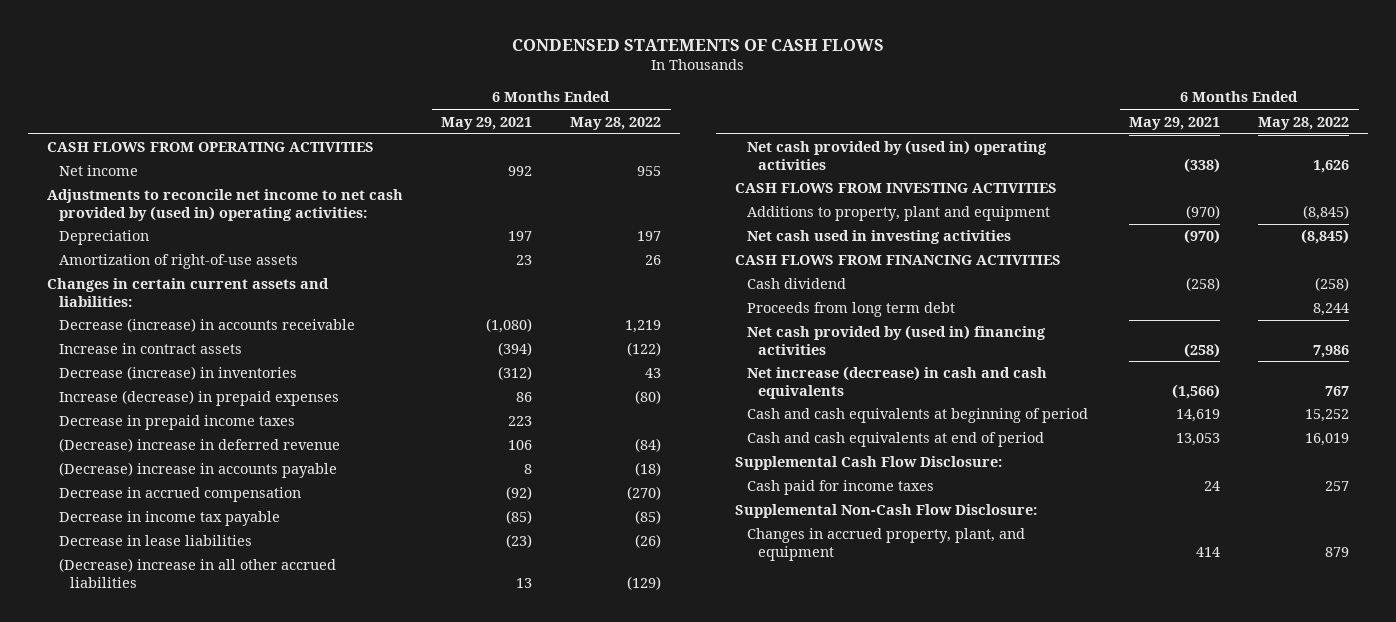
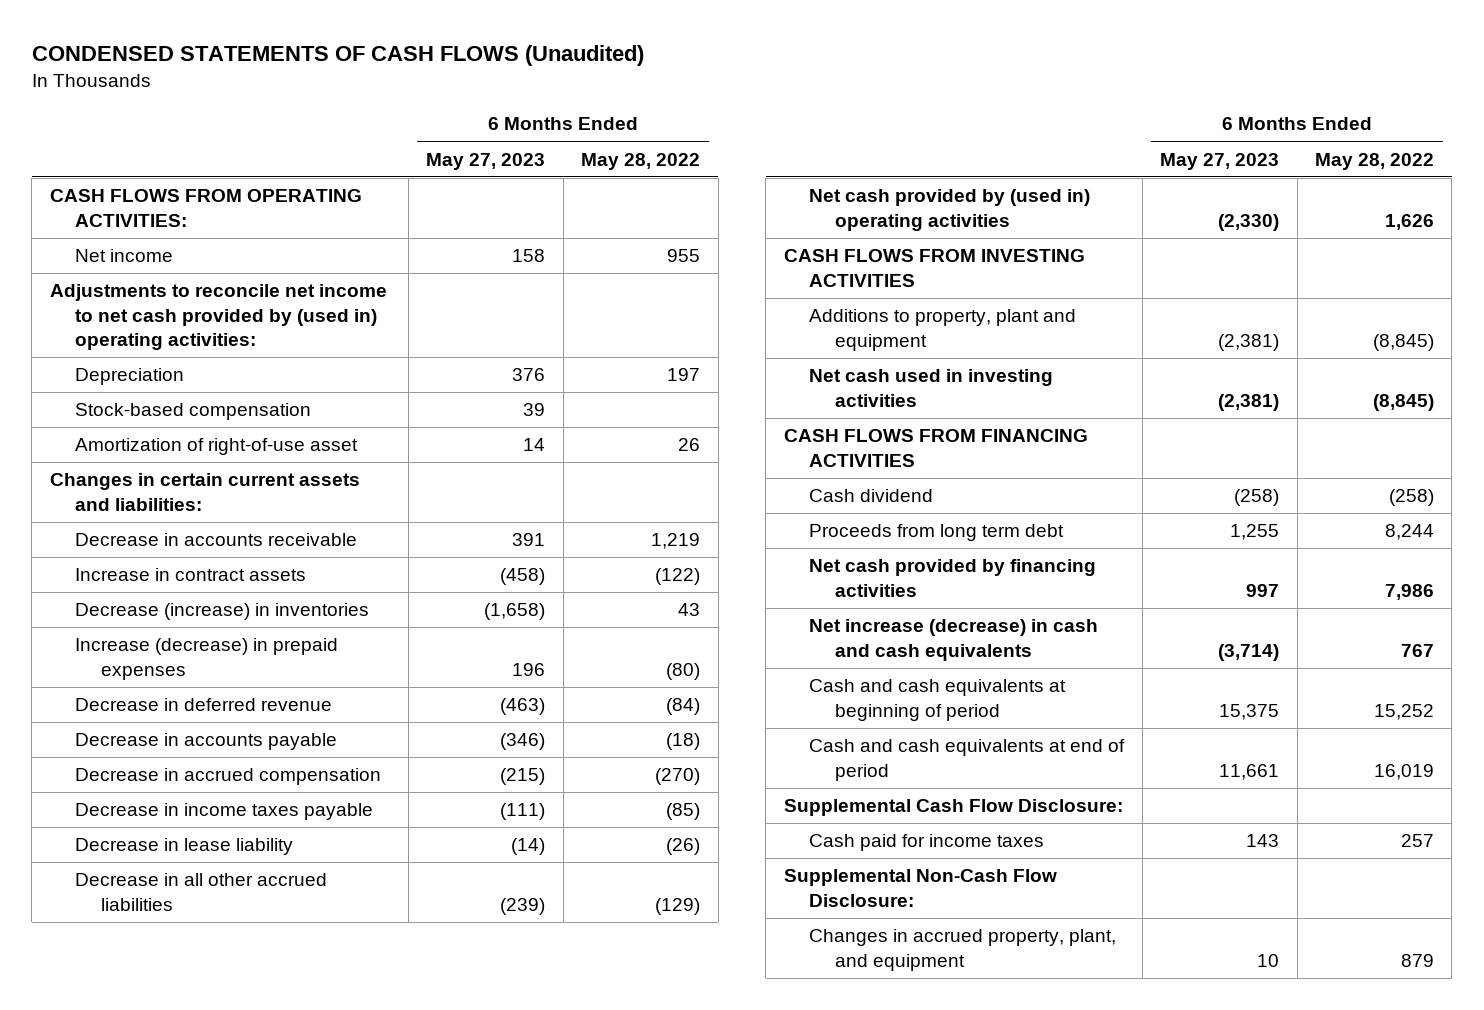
- CONDENSED STATEMENTS OF CASH FLOWS
+ CONDENSED STATEMENTS OF CASH FLOWS (Unaudited)
- | 6 Months Ended May 29, 2021 | 6 Months Ended May 28, 2022
+ | 6 Months Ended May 27, 2023 | 6 Months Ended May 28, 2022
- CASH FLOWS FROM OPERATING ACTIVITIES
+ CASH FLOWS FROM OPERATING ACTIVITIES:
- Amortization of right-of-use assets | 23 | 26
+ Stock-based compensation | 39 |
+ Amortization of right-of-use asset | 14 | 26
- Decrease (increase) in accounts receivable | (1,080) | 1,219
+ Decrease in accounts receivable | 391 | 1,219
- Decrease in prepaid income taxes | 223 |
- (Decrease) increase in deferred revenue | 106 | (84)
- (Decrease) increase in accounts payable | 8 | (18)
+ Decrease in deferred revenue | (463) | (84)
+ Decrease in accounts payable | (346) | (18)
- Decrease in income tax payable | (85) | (85)
- Decrease in lease liabilities | (23) | (26)
- (Decrease) increase in all other accrued liabilities | 13 | (129)
+ Decrease in income taxes payable | (111) | (85)
+ Decrease in lease liability | (14) | (26)
+ Decrease in all other accrued liabilities | (239) | (129)
- Net cash provided by (used in) financing activities | (258) | 7,986
+ Net cash provided by financing activities | 997 | 7,986

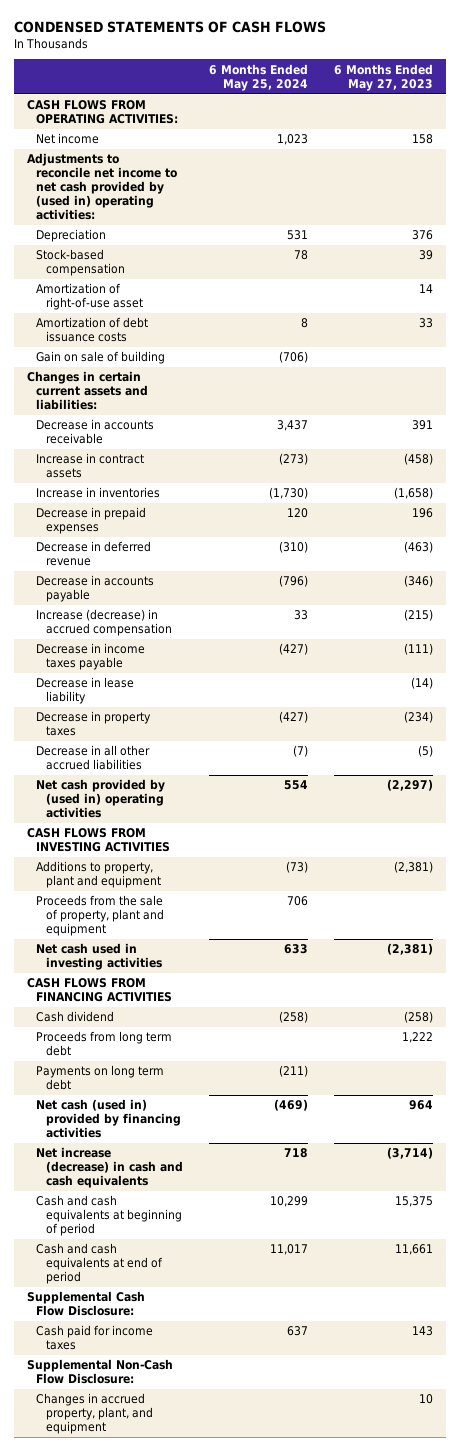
- CONDENSED STATEMENTS OF CASH FLOWS (Unaudited)
+ CONDENSED STATEMENTS OF CASH FLOWS
- | 6 Months Ended May 27, 2023 | 6 Months Ended May 28, 2022
+ | 6 Months Ended May 25, 2024 | 6 Months Ended May 27, 2023
+ Amortization of debt issuance costs | 8 | 33
+ Gain on sale of building | (706) |
- Decrease (increase) in inventories | (1,658) | 43
- Increase (decrease) in prepaid expenses | 196 | (80)
+ Increase in inventories | (1,730) | (1,658)
+ Decrease in prepaid expenses | 120 | 196
- Decrease in accrued compensation | (215) | (270)
+ Increase (decrease) in accrued compensation | 33 | (215)
- Decrease in all other accrued liabilities | (239) | (129)
- Net cash provided by (used in) operating activities | (2,330) | 1,626
+ Decrease in property taxes | (427) | (234)
+ Decrease in all other accrued liabilities | (7) | (5)
+ Net cash provided by (used in) operating activities | 554 | (2,297)
+ Proceeds from the sale of property, plant and equipment | 706 |
- Proceeds from long term debt | 1,255 | 8,244
- Net cash provided by financing activities | 997 | 7,986
+ Proceeds from long term debt | | 1,222
+ Payments on long term debt | (211) |
+ Net cash (used in) provided by financing activities | (469) | 964

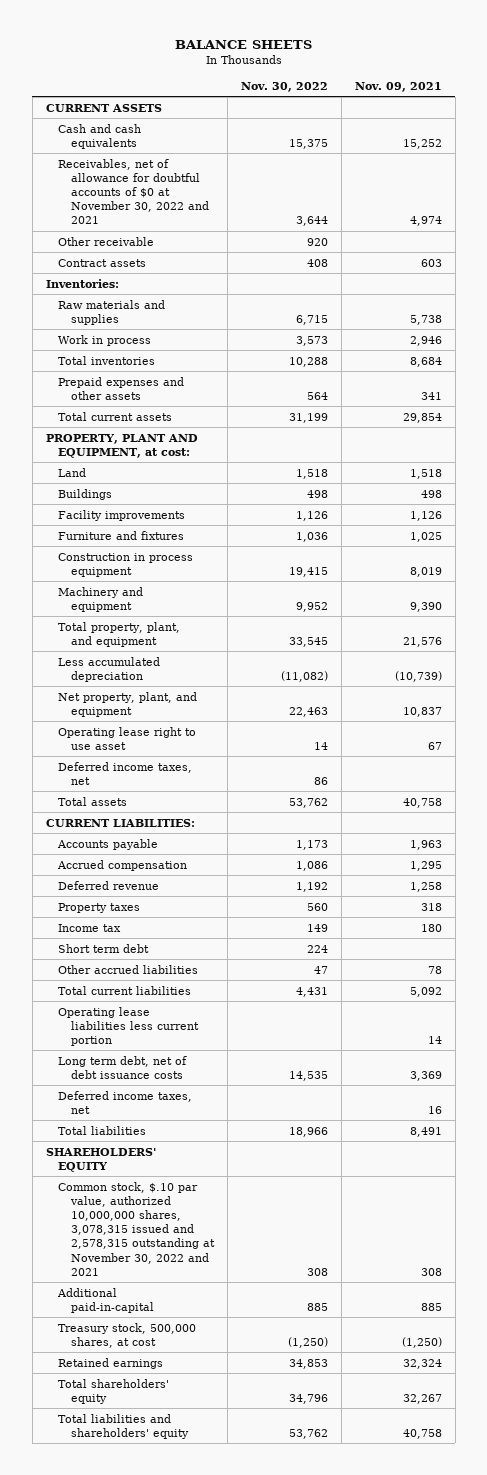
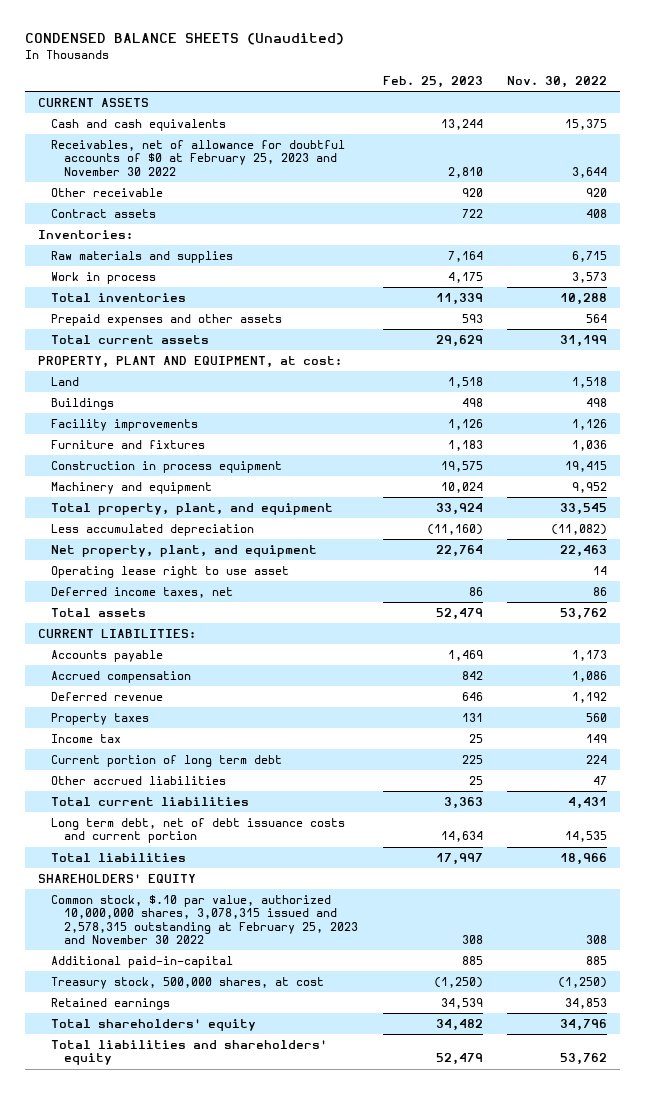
- BALANCE SHEETS
+ CONDENSED BALANCE SHEETS (Unaudited)
- | Nov. 30, 2022 | Nov. 09, 2021
+ | Feb. 25, 2023 | Nov. 30, 2022
- Receivables, net of allowance for doubtful accounts of $0 at November 30, 2022 and 2021 | 3,644 | 4,974
+ Receivables, net of allowance for doubtful accounts of $0 at February 25, 2023 and November 30 2022 | 2,810 | 3,644
- Short term debt | 224 |
+ Current portion of long term debt | 225 | 224
- Operating lease liabilities less current portion | | 14
- Long term debt, net of debt issuance costs | 14,535 | 3,369
- Deferred income taxes, net | | 16
+ Long term debt, net of debt issuance costs and current portion | 14,634 | 14,535
- Common stock, $.10 par value, authorized 10,000,000 shares, 3,078,315 issued and 2,578,315 outstanding at November 30, 2022 and 2021 | 308 | 308
+ Common stock, $.10 par value, authorized 10,000,000 shares, 3,078,315 issued and 2,578,315 outstanding at February 25, 2023 and November 30 2022 | 308 | 308

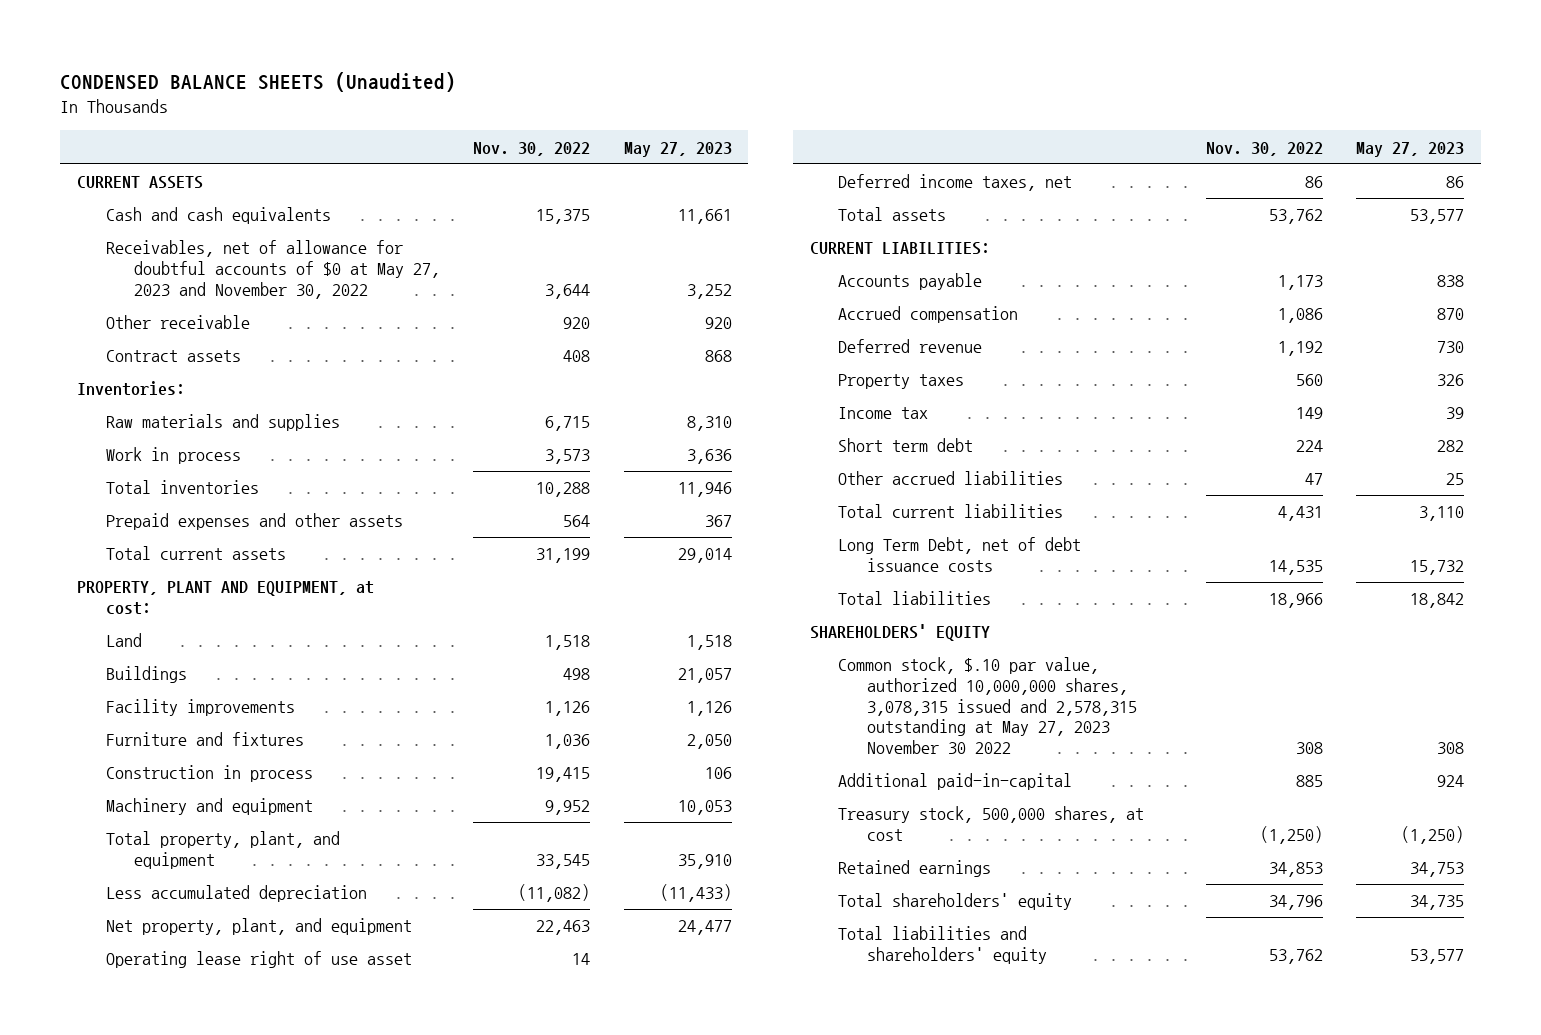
- | Feb. 25, 2023 | Nov. 30, 2022
+ | Nov. 30, 2022 | May 27, 2023
- Receivables, net of allowance for doubtful accounts of $0 at February 25, 2023 and November 30 2022 | 2,810 | 3,644
+ Receivables, net of allowance for doubtful accounts of $0 at May 27, 2023 and November 30, 2022 | 3,644 | 3,252
- Construction in process equipment | 19,575 | 19,415
+ Construction in process | 19,415 | 106
- Operating lease right to use asset | | 14
+ Operating lease right of use asset | 14 |
- Current portion of long term debt | 225 | 224
+ Short term debt | 224 | 282
- Long term debt, net of debt issuance costs and current portion | 14,634 | 14,535
+ Long Term Debt, net of debt issuance costs | 14,535 | 15,732
- Common stock, $.10 par value, authorized 10,000,000 shares, 3,078,315 issued and 2,578,315 outstanding at February 25, 2023 and November 30 2022 | 308 | 308
+ Common stock, $.10 par value, authorized 10,000,000 shares, 3,078,315 issued and 2,578,315 outstanding at May 27, 2023 November 30 2022 | 308 | 308

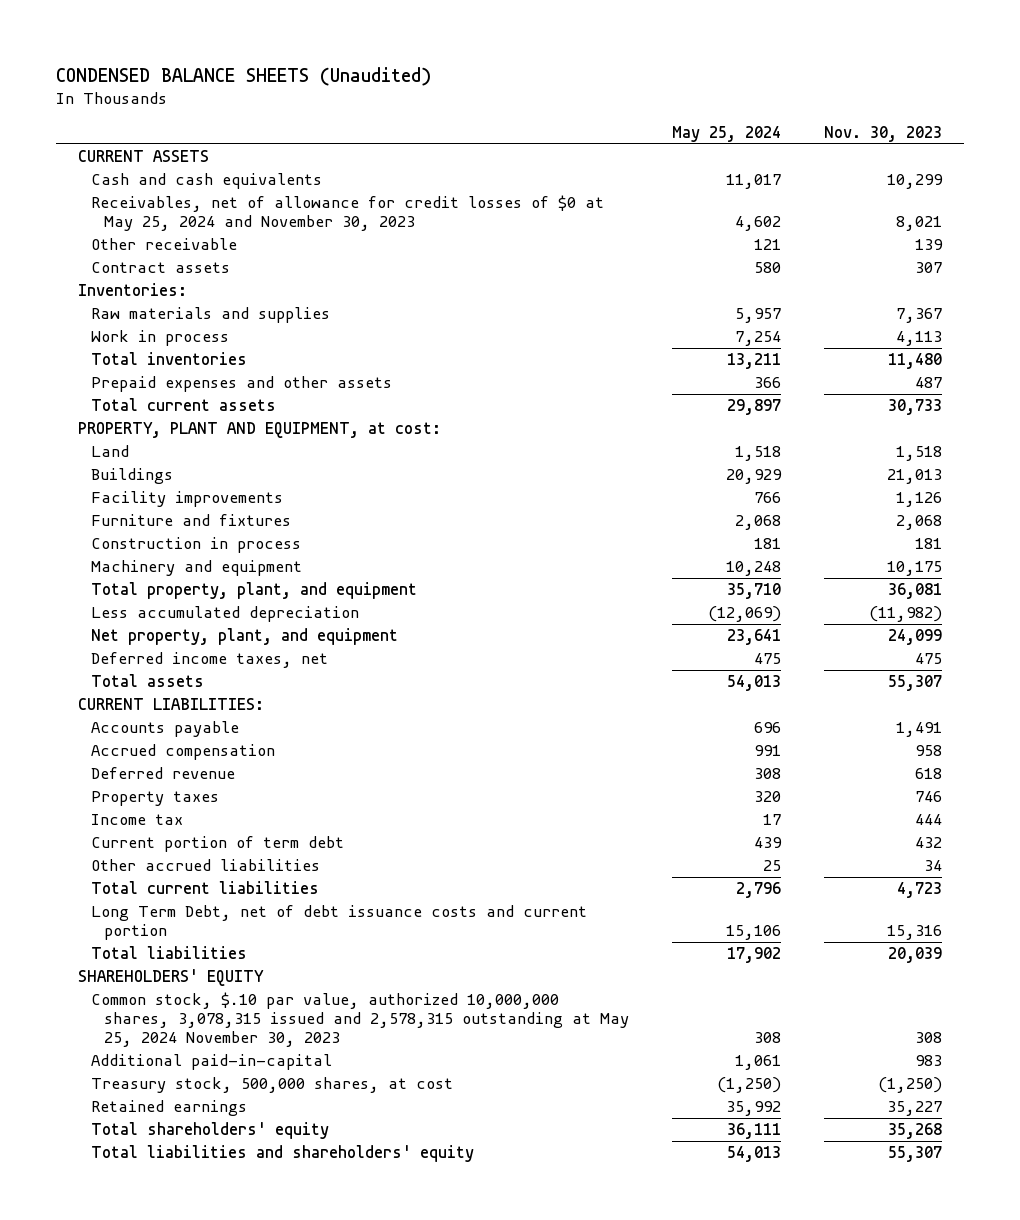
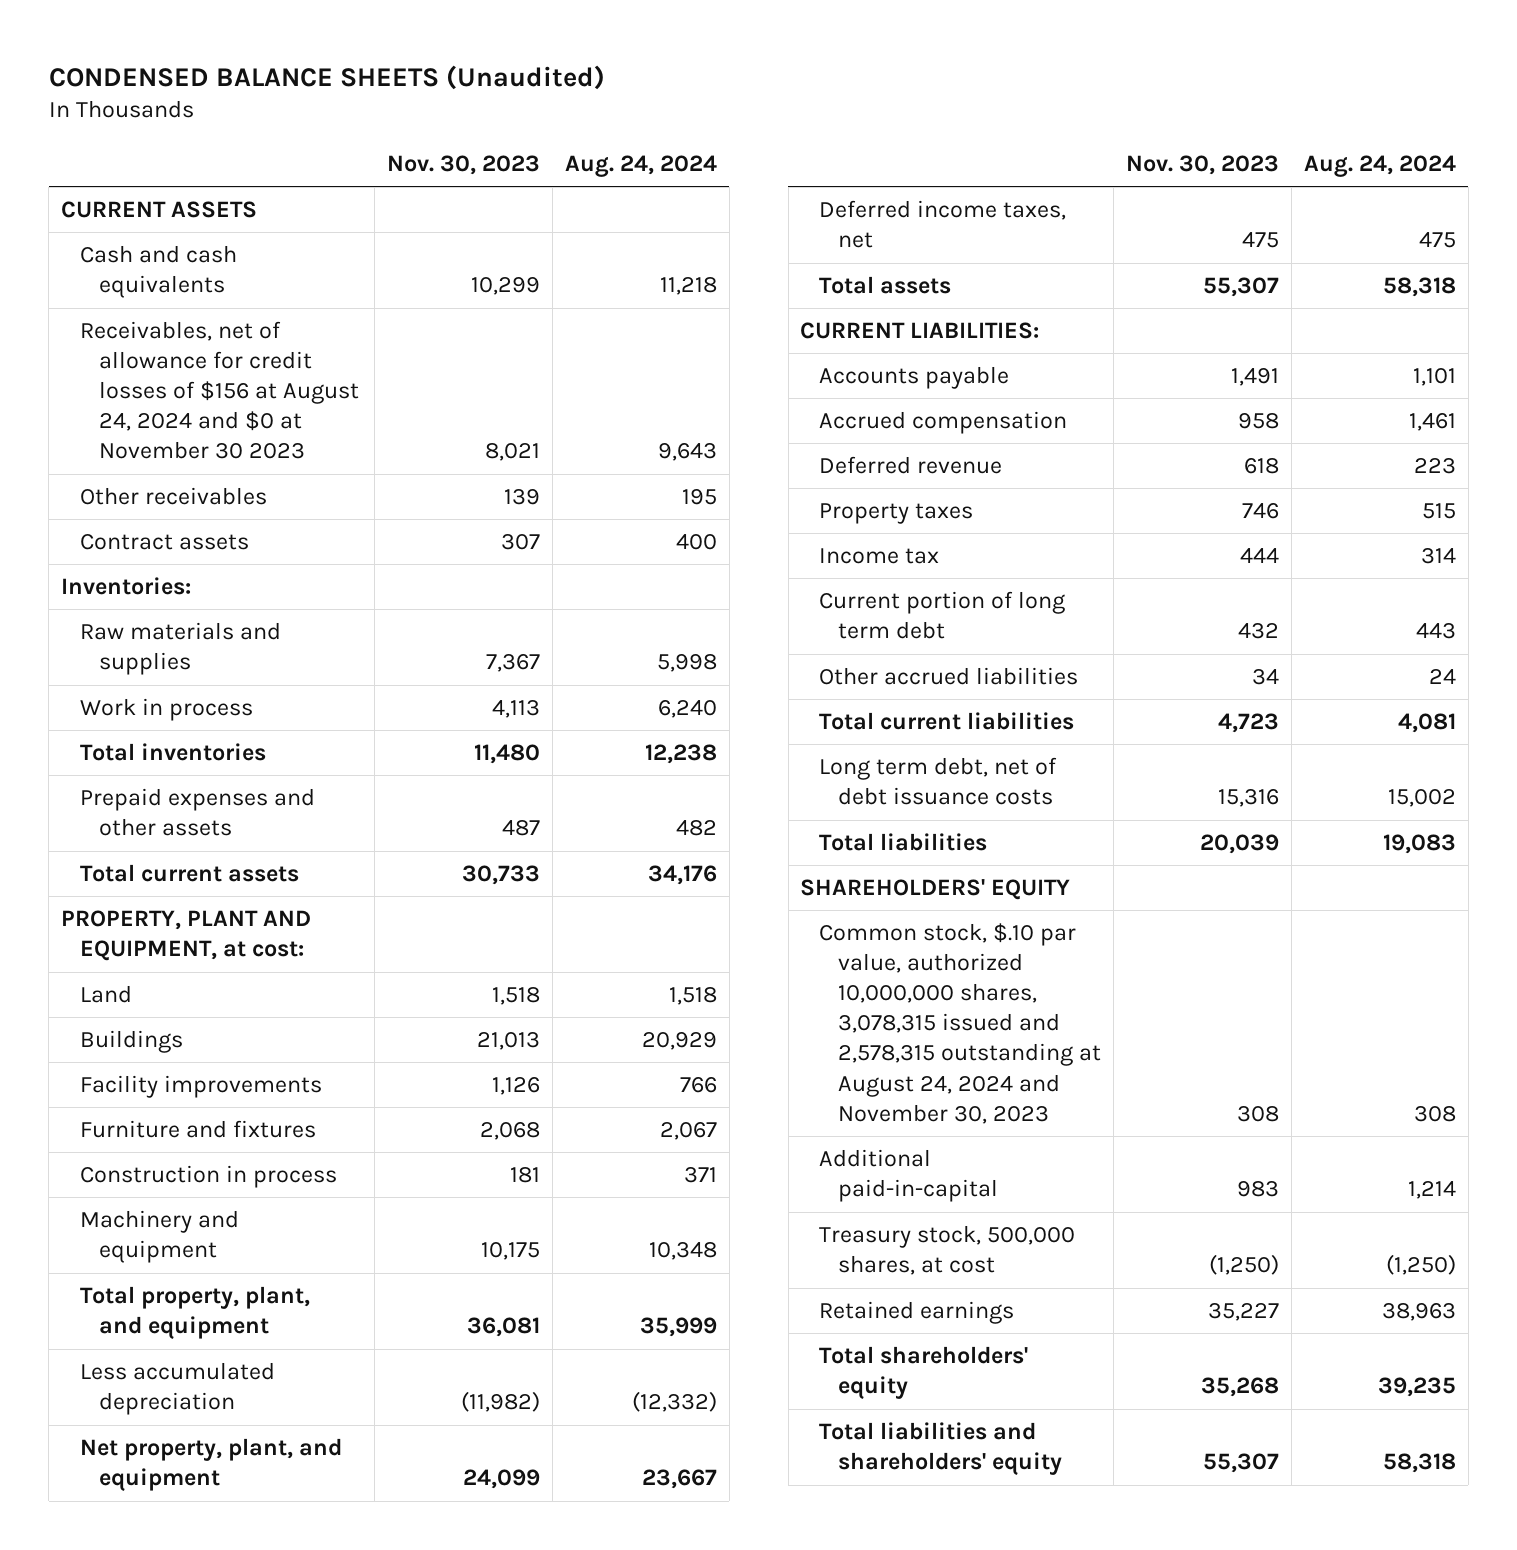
- | May 25, 2024 | Nov. 30, 2023
+ | Nov. 30, 2023 | Aug. 24, 2024
- Receivables, net of allowance for credit losses of $0 at May 25, 2024 and November 30, 2023 | 4,602 | 8,021
- Other receivable | 121 | 139
+ Receivables, net of allowance for credit losses of $156 at August 24, 2024 and $0 at November 30 2023 | 8,021 | 9,643
+ Other receivables | 139 | 195
- Current portion of term debt | 439 | 432
+ Current portion of long term debt | 432 | 443
- Long Term Debt, net of debt issuance costs and current portion | 15,106 | 15,316
+ Long term debt, net of debt issuance costs | 15,316 | 15,002
- Common stock, $.10 par value, authorized 10,000,000 shares, 3,078,315 issued and 2,578,315 outstanding at May 25, 2024 November 30, 2023 | 308 | 308
+ Common stock, $.10 par value, authorized 10,000,000 shares, 3,078,315 issued and 2,578,315 outstanding at August 24, 2024 and November 30, 2023 | 308 | 308

